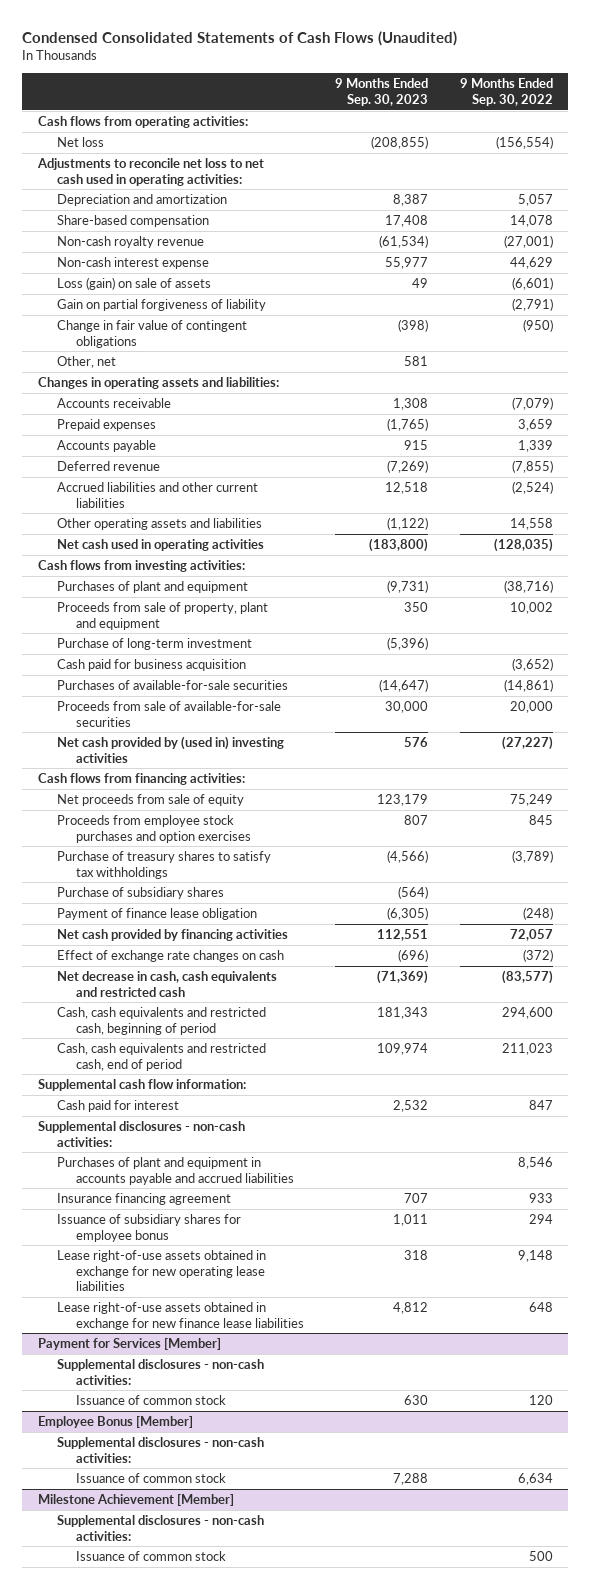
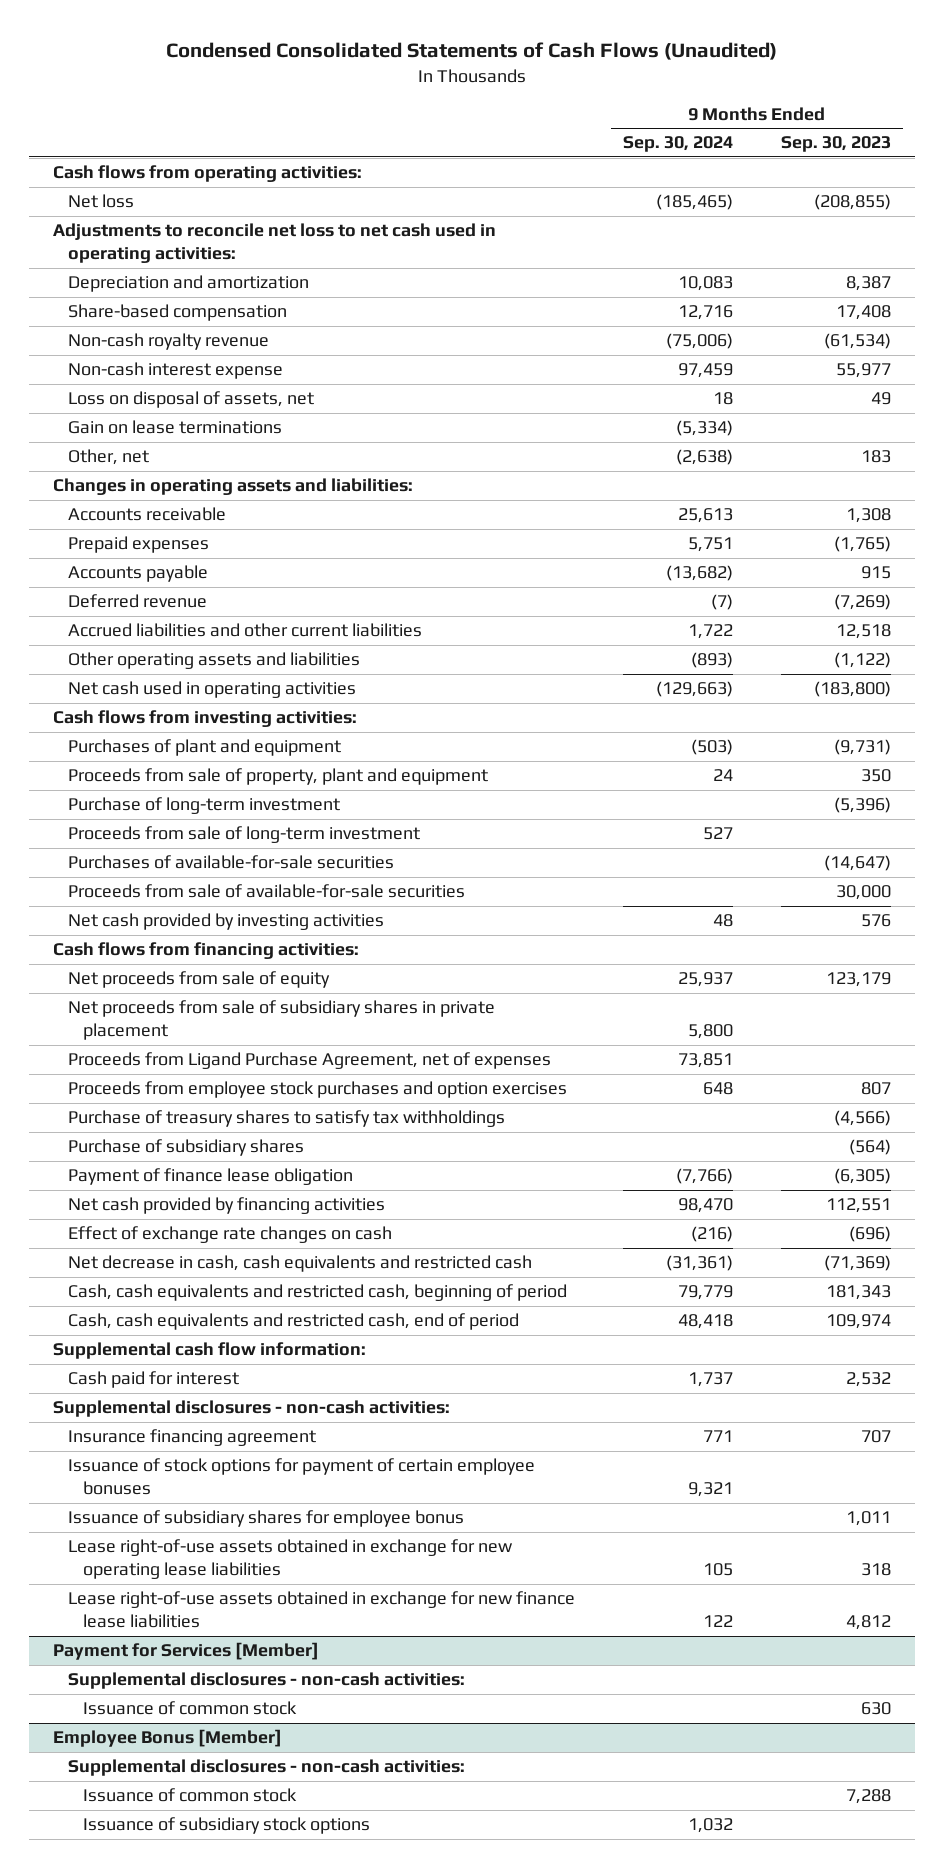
- | 9 Months Ended Sep. 30, 2023 | 9 Months Ended Sep. 30, 2022
+ | 9 Months Ended Sep. 30, 2024 | 9 Months Ended Sep. 30, 2023
- Loss (gain) on sale of assets | 49 | (6,601)
- Gain on partial forgiveness of liability | | (2,791)
- Change in fair value of contingent obligations | (398) | (950)
- Other, net | 581 |
+ Loss on disposal of assets, net | 18 | 49
+ Gain on lease terminations | (5,334) |
+ Other, net | (2,638) | 183
- Cash paid for business acquisition | | (3,652)
+ Proceeds from sale of long-term investment | 527 |
- Net cash provided by (used in) investing activities | 576 | (27,227)
+ Net cash provided by investing activities | 48 | 576
+ Net proceeds from sale of subsidiary shares in private placement | 5,800 |
+ Proceeds from Ligand Purchase Agreement, net of expenses | 73,851 |
- Purchases of plant and equipment in accounts payable and accrued liabilities | | 8,546
+ Issuance of stock options for payment of certain employee bonuses | 9,321 |
- Milestone Achievement [Member]
- Supplemental disclosures - non-cash activities:
- Issuance of common stock | | 500
@ Employee Bonus [Member]
+ Issuance of subsidiary stock options | 1,032 |

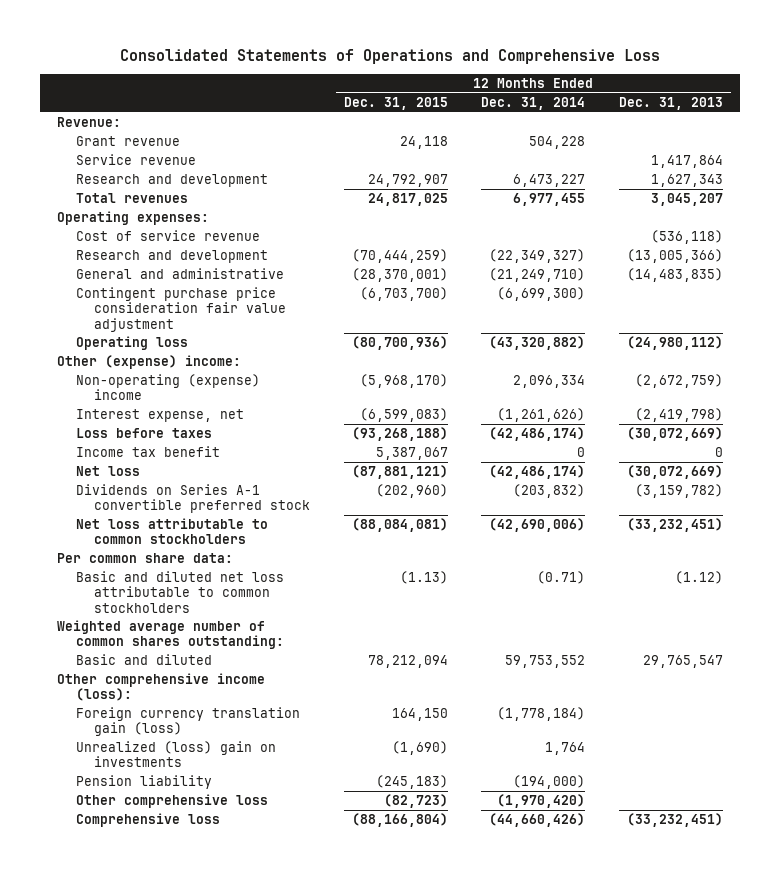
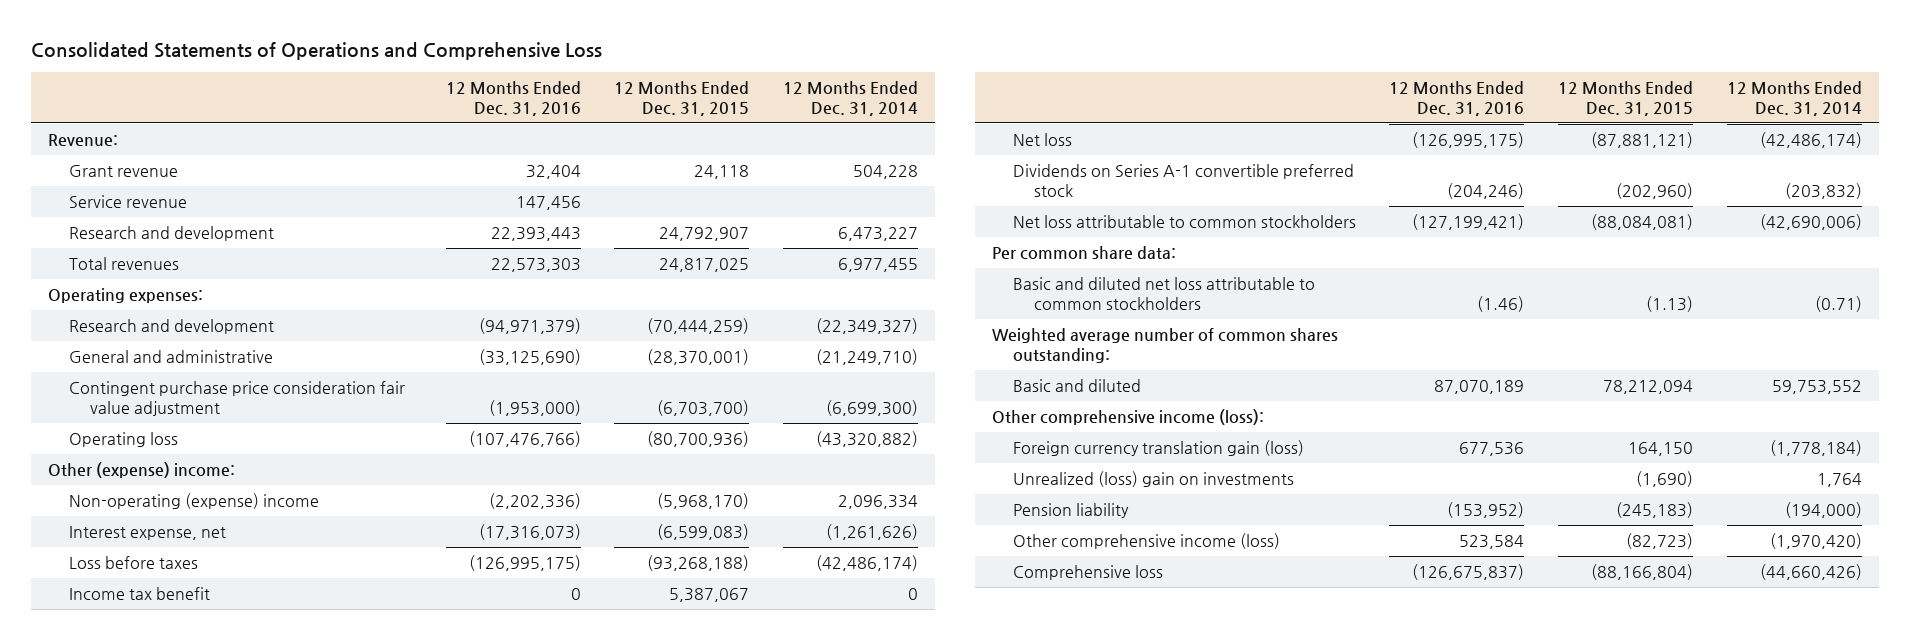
- | 12 Months Ended Dec. 31, 2015 | 12 Months Ended Dec. 31, 2014 | 12 Months Ended Dec. 31, 2013
+ | 12 Months Ended Dec. 31, 2016 | 12 Months Ended Dec. 31, 2015 | 12 Months Ended Dec. 31, 2014
- Cost of service revenue | | | (536,118)
- Other comprehensive loss | (82,723) | (1,970,420) |
+ Other comprehensive income (loss) | 523,584 | (82,723) | (1,970,420)

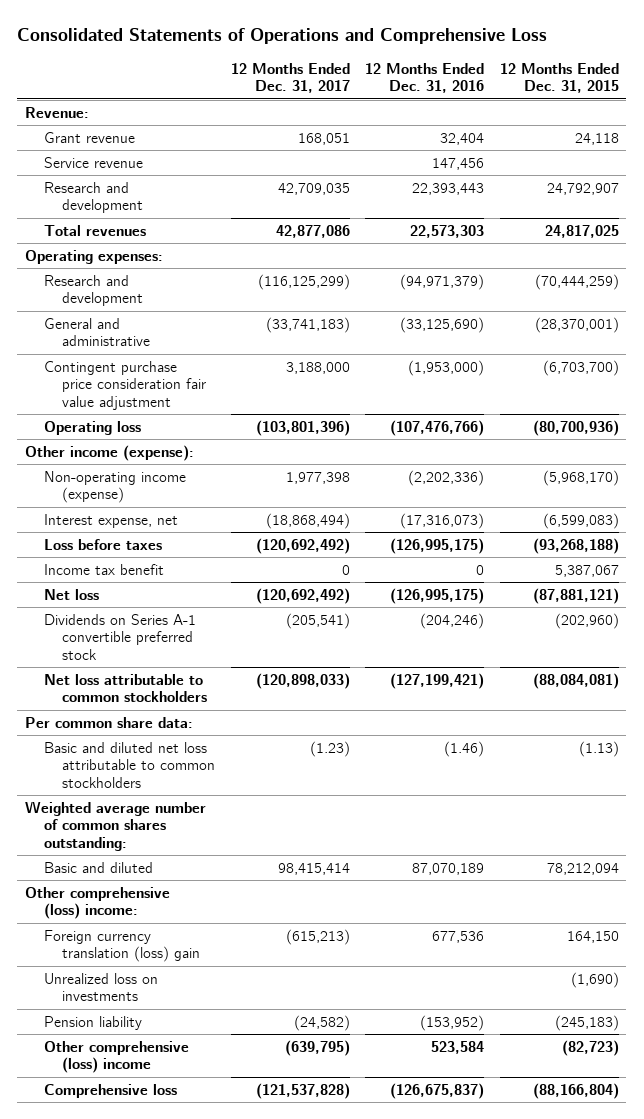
- | 12 Months Ended Dec. 31, 2016 | 12 Months Ended Dec. 31, 2015 | 12 Months Ended Dec. 31, 2014
+ | 12 Months Ended Dec. 31, 2017 | 12 Months Ended Dec. 31, 2016 | 12 Months Ended Dec. 31, 2015
- Other (expense) income:
- Non-operating (expense) income | (2,202,336) | (5,968,170) | 2,096,334
+ Other income (expense):
+ Non-operating income (expense) | 1,977,398 | (2,202,336) | (5,968,170)
- Other comprehensive income (loss):
- Foreign currency translation gain (loss) | 677,536 | 164,150 | (1,778,184)
- Unrealized (loss) gain on investments | | (1,690) | 1,764
+ Other comprehensive (loss) income:
+ Foreign currency translation (loss) gain | (615,213) | 677,536 | 164,150
+ Unrealized loss on investments | | | (1,690)
- Other comprehensive income (loss) | 523,584 | (82,723) | (1,970,420)
+ Other comprehensive (loss) income | (639,795) | 523,584 | (82,723)

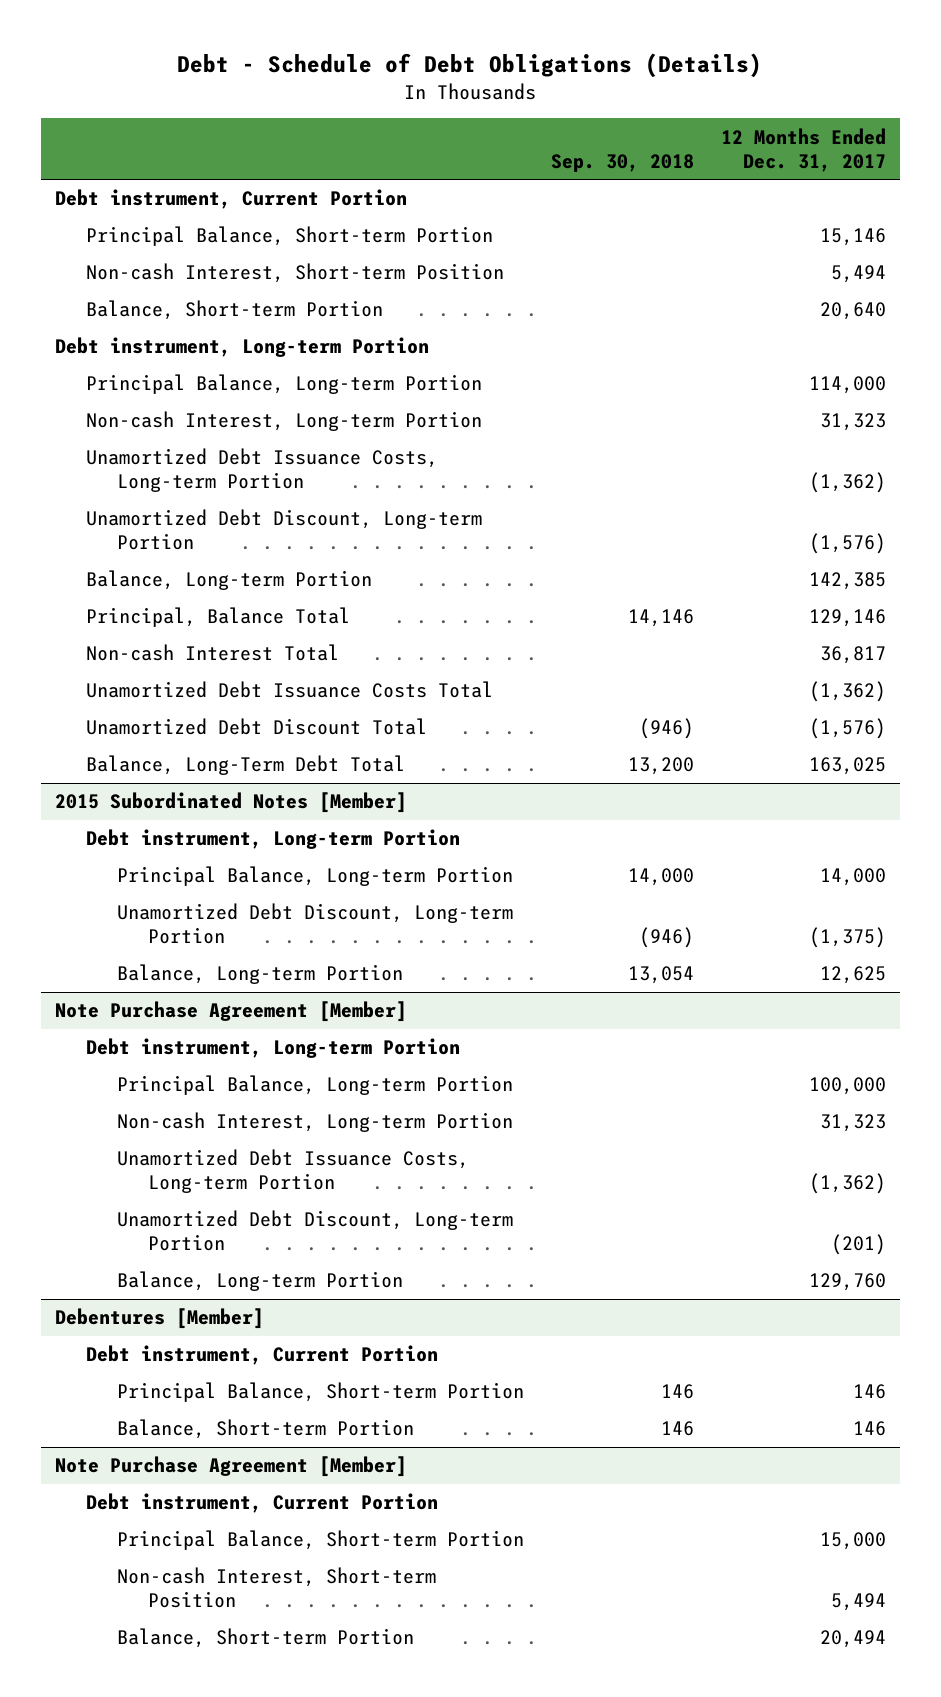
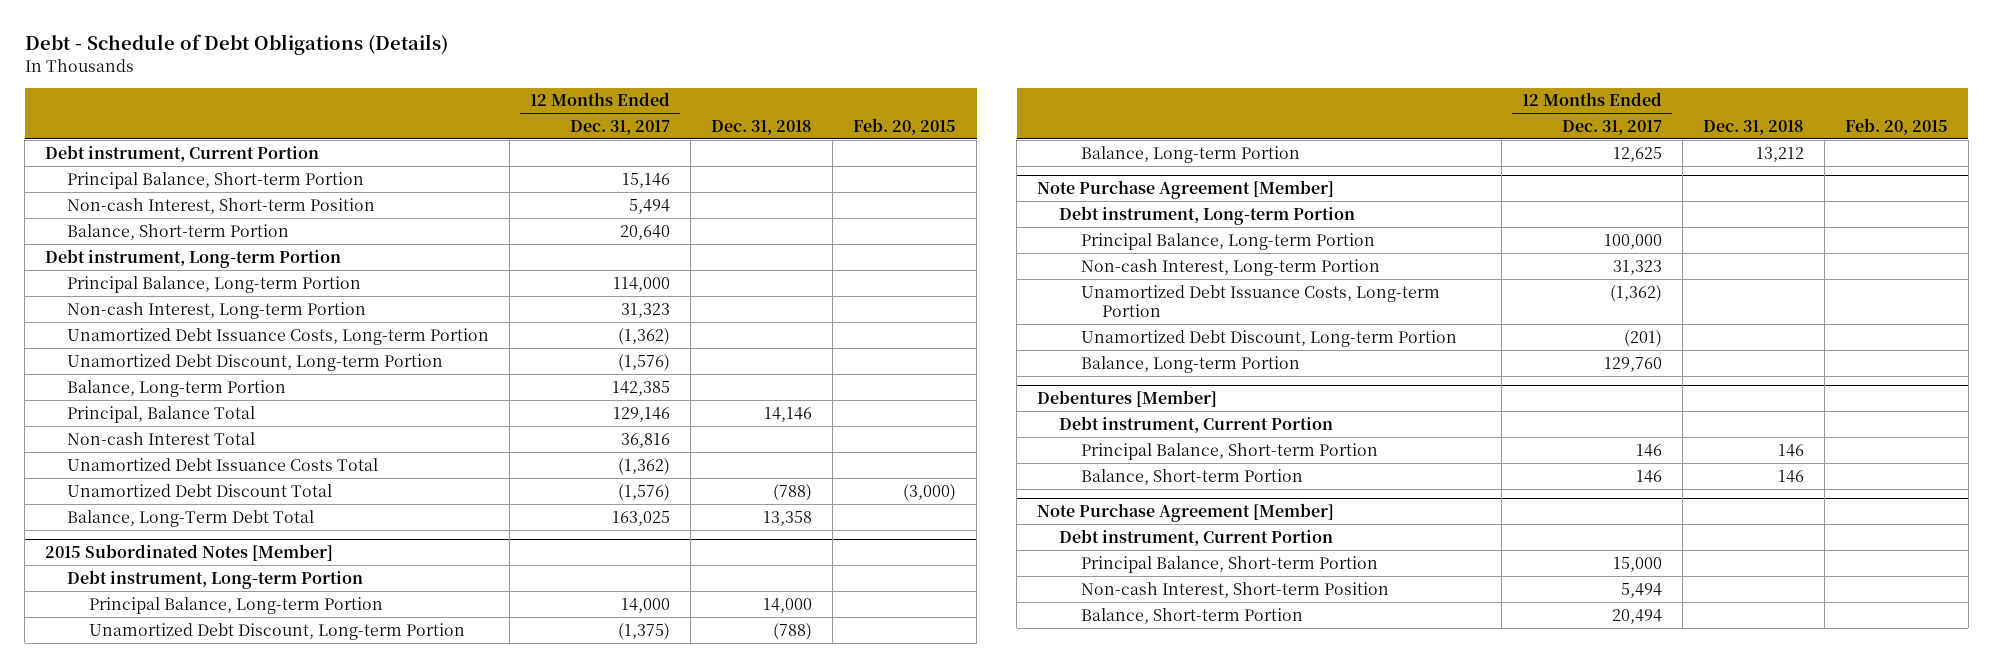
- | Sep. 30, 2018 | 12 Months Ended Dec. 31, 2017
+ | 12 Months Ended Dec. 31, 2017 | Dec. 31, 2018 | Feb. 20, 2015
- Non-cash Interest Total | | 36,817
+ Non-cash Interest Total | 36,816 | |

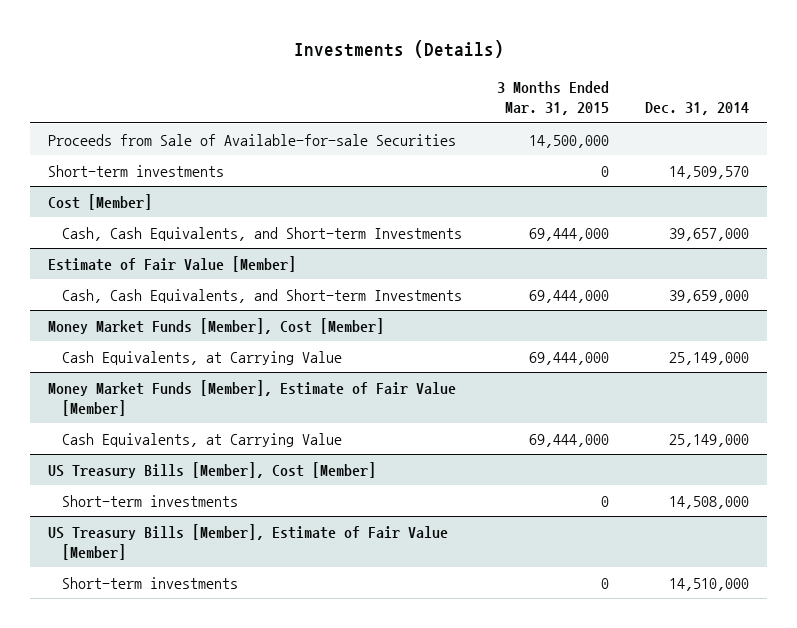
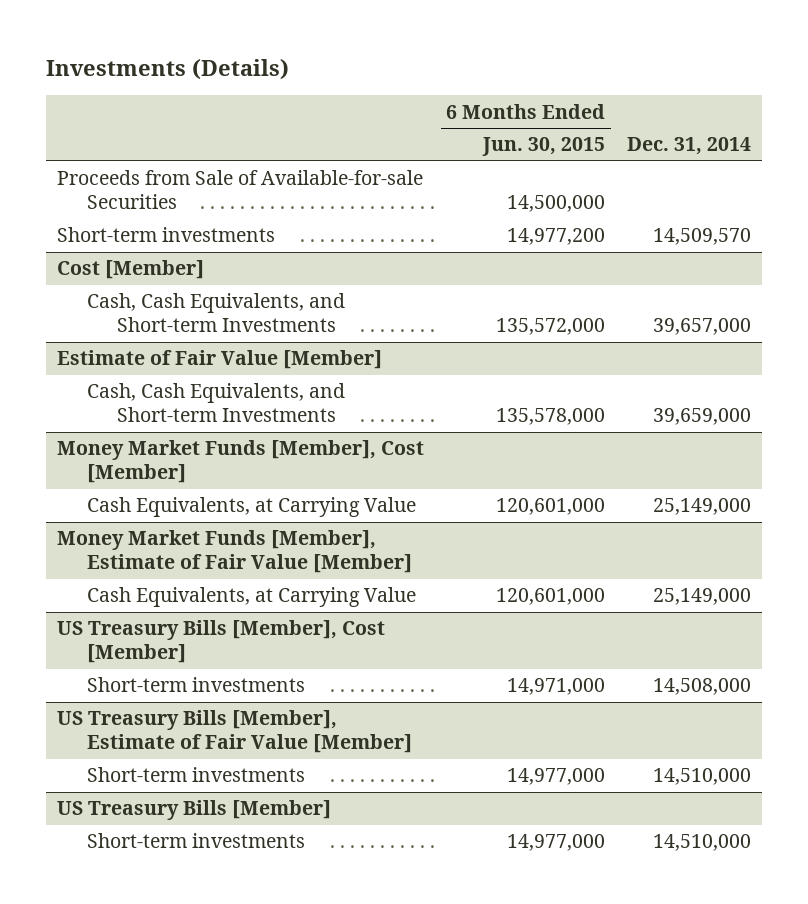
- | 3 Months Ended Mar. 31, 2015 | Dec. 31, 2014
+ | 6 Months Ended Jun. 30, 2015 | Dec. 31, 2014
+ US Treasury Bills [Member]
+ Short-term investments | 14,977,000 | 14,510,000

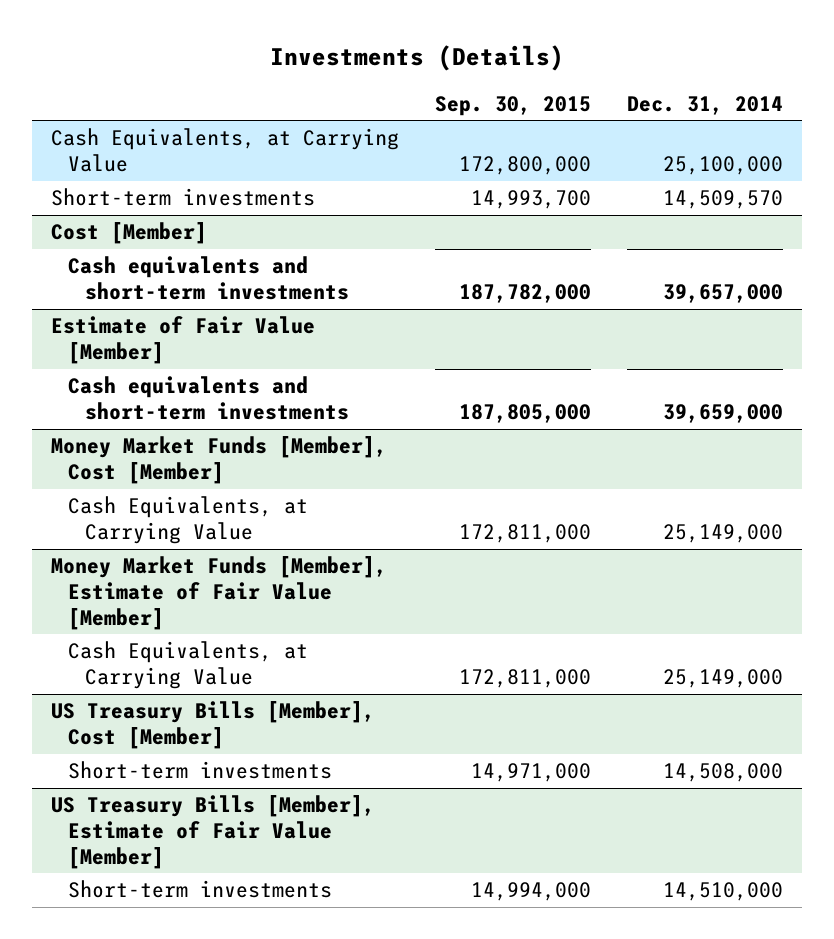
- | 6 Months Ended Jun. 30, 2015 | Dec. 31, 2014
+ | Sep. 30, 2015 | Dec. 31, 2014
- Proceeds from Sale of Available-for-sale Securities | 14,500,000 |
+ Cash Equivalents, at Carrying Value | 172,800,000 | 25,100,000
@ Cost [Member]
- Cash, Cash Equivalents, and Short-term Investments | 135,572,000 | 39,657,000
+ Cash equivalents and short-term investments | 187,782,000 | 39,657,000
@ Estimate of Fair Value [Member]
- Cash, Cash Equivalents, and Short-term Investments | 135,578,000 | 39,659,000
+ Cash equivalents and short-term investments | 187,805,000 | 39,659,000
- US Treasury Bills [Member]
- Short-term investments | 14,977,000 | 14,510,000

